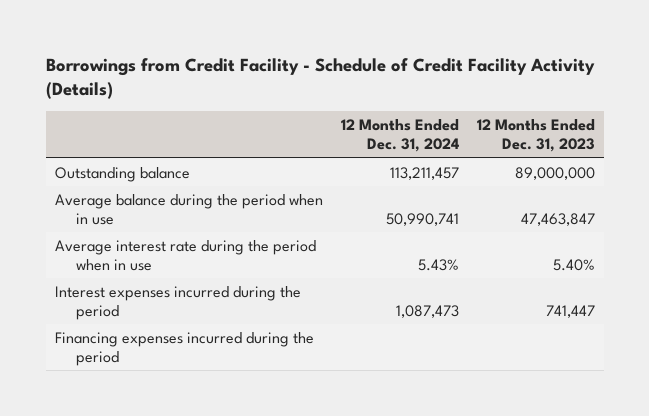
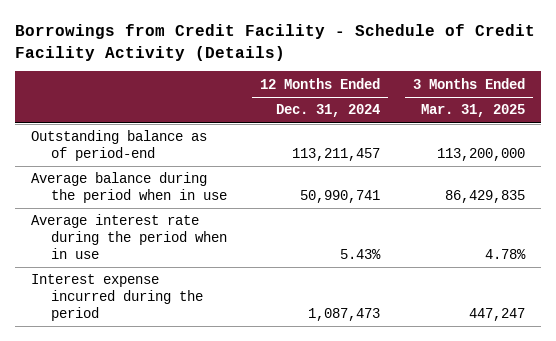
- | 12 Months Ended Dec. 31, 2024 | 12 Months Ended Dec. 31, 2023
+ | 12 Months Ended Dec. 31, 2024 | 3 Months Ended Mar. 31, 2025
- Outstanding balance | 113,211,457 | 89,000,000
+ Outstanding balance as of period-end | 113,211,457 | 113,200,000
- Interest expenses incurred during the period | 1,087,473 | 741,447
- Financing expenses incurred during the period
+ Interest expense incurred during the period | 1,087,473 | 447,247

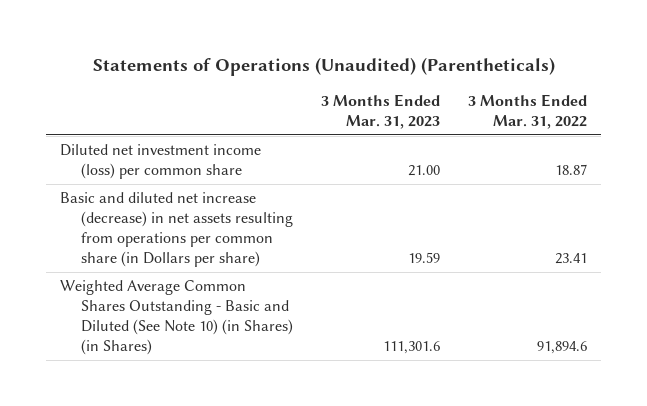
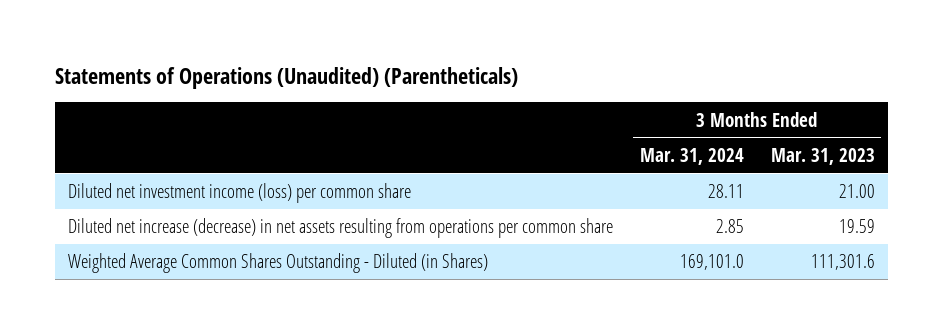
- | 3 Months Ended Mar. 31, 2023 | 3 Months Ended Mar. 31, 2022
+ | 3 Months Ended Mar. 31, 2024 | 3 Months Ended Mar. 31, 2023
- Basic and diluted net increase (decrease) in net assets resulting from operations per common share (in Dollars per share) | 19.59 | 23.41
- Weighted Average Common Shares Outstanding - Basic and Diluted (See Note 10) (in Shares) (in Shares) | 111,301.6 | 91,894.6
+ Diluted net increase (decrease) in net assets resulting from operations per common share | 2.85 | 19.59
+ Weighted Average Common Shares Outstanding - Diluted (in Shares) | 169,101.0 | 111,301.6

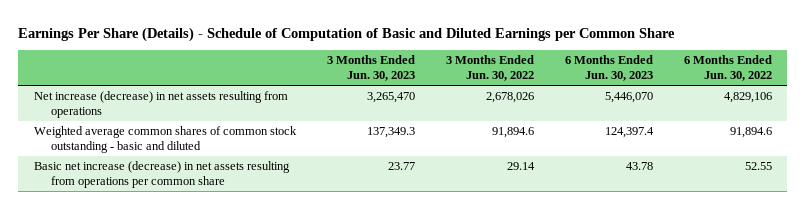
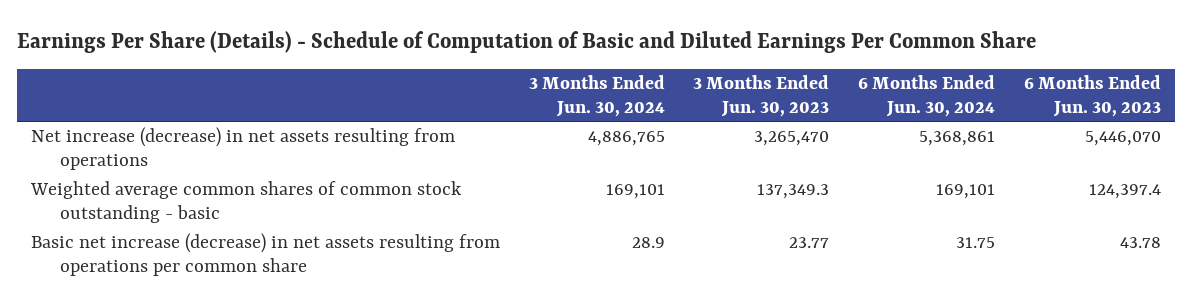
- Earnings Per Share (Details) - Schedule of Computation of Basic and Diluted Earnings per Common Share
+ Earnings Per Share (Details) - Schedule of Computation of Basic and Diluted Earnings Per Common Share
- | 3 Months Ended Jun. 30, 2023 | 3 Months Ended Jun. 30, 2022 | 6 Months Ended Jun. 30, 2023 | 6 Months Ended Jun. 30, 2022
+ | 3 Months Ended Jun. 30, 2024 | 3 Months Ended Jun. 30, 2023 | 6 Months Ended Jun. 30, 2024 | 6 Months Ended Jun. 30, 2023
- Weighted average common shares of common stock outstanding - basic and diluted | 137,349.3 | 91,894.6 | 124,397.4 | 91,894.6
+ Weighted average common shares of common stock outstanding - basic | 169,101 | 137,349.3 | 169,101 | 124,397.4

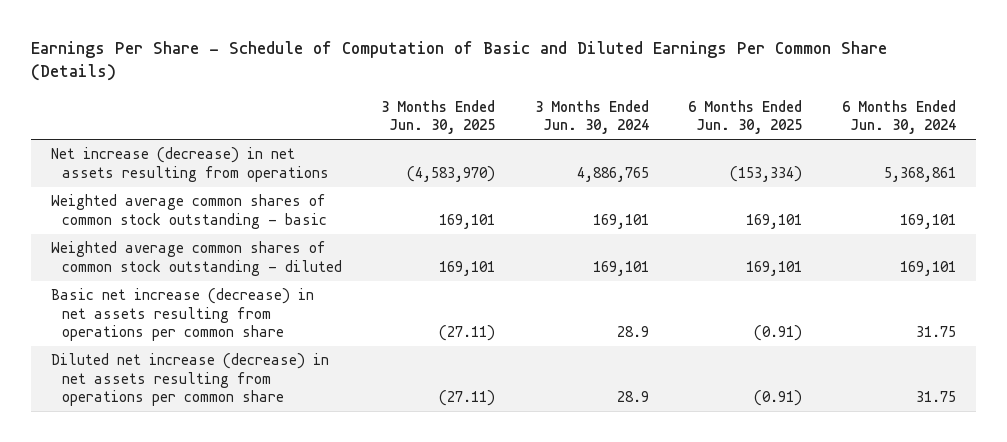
- Earnings Per Share (Details) - Schedule of Computation of Basic and Diluted Earnings Per Common Share
+ Earnings Per Share - Schedule of Computation of Basic and Diluted Earnings Per Common Share (Details)
- | 3 Months Ended Jun. 30, 2024 | 3 Months Ended Jun. 30, 2023 | 6 Months Ended Jun. 30, 2024 | 6 Months Ended Jun. 30, 2023
+ | 3 Months Ended Jun. 30, 2025 | 3 Months Ended Jun. 30, 2024 | 6 Months Ended Jun. 30, 2025 | 6 Months Ended Jun. 30, 2024
+ Weighted average common shares of common stock outstanding - diluted | 169,101 | 169,101 | 169,101 | 169,101
+ Diluted net increase (decrease) in net assets resulting from operations per common share | (27.11) | 28.9 | (0.91) | 31.75

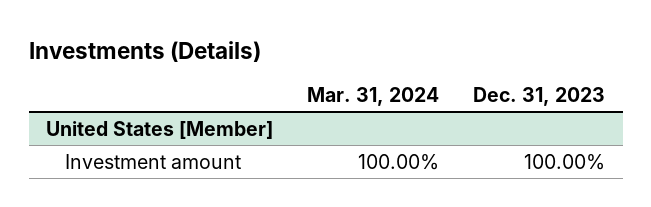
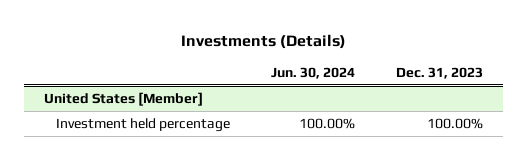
- | Mar. 31, 2024 | Dec. 31, 2023
+ | Jun. 30, 2024 | Dec. 31, 2023
@ United States [Member]
- Investment amount | 100.00% | 100.00%
+ Investment held percentage | 100.00% | 100.00%

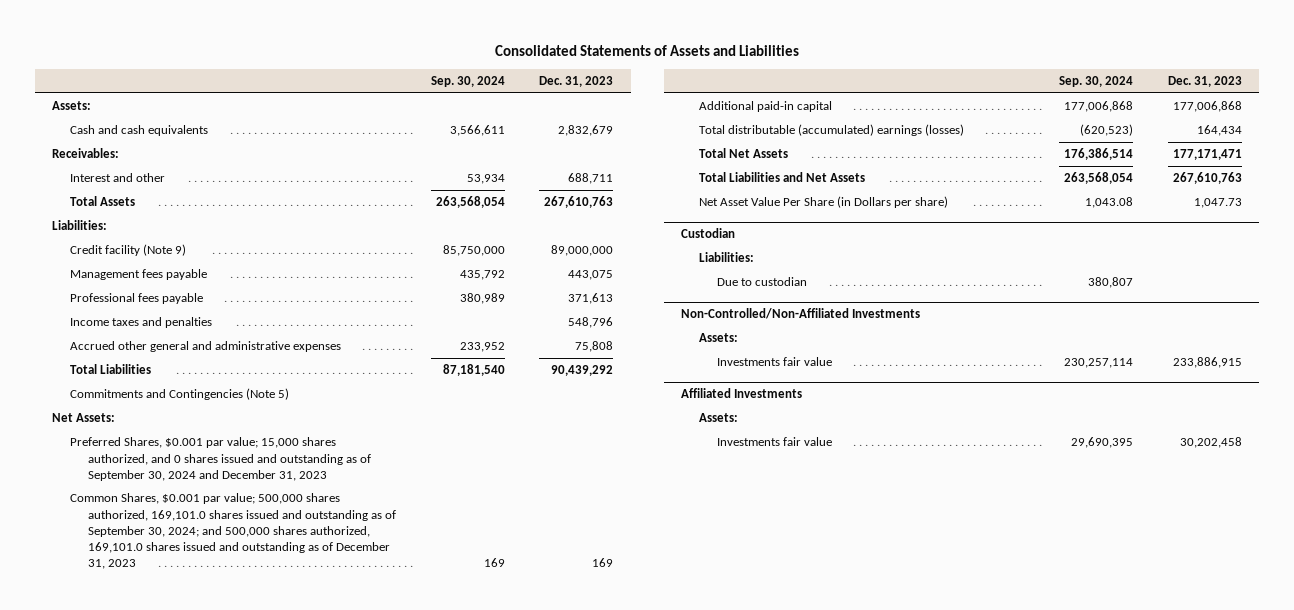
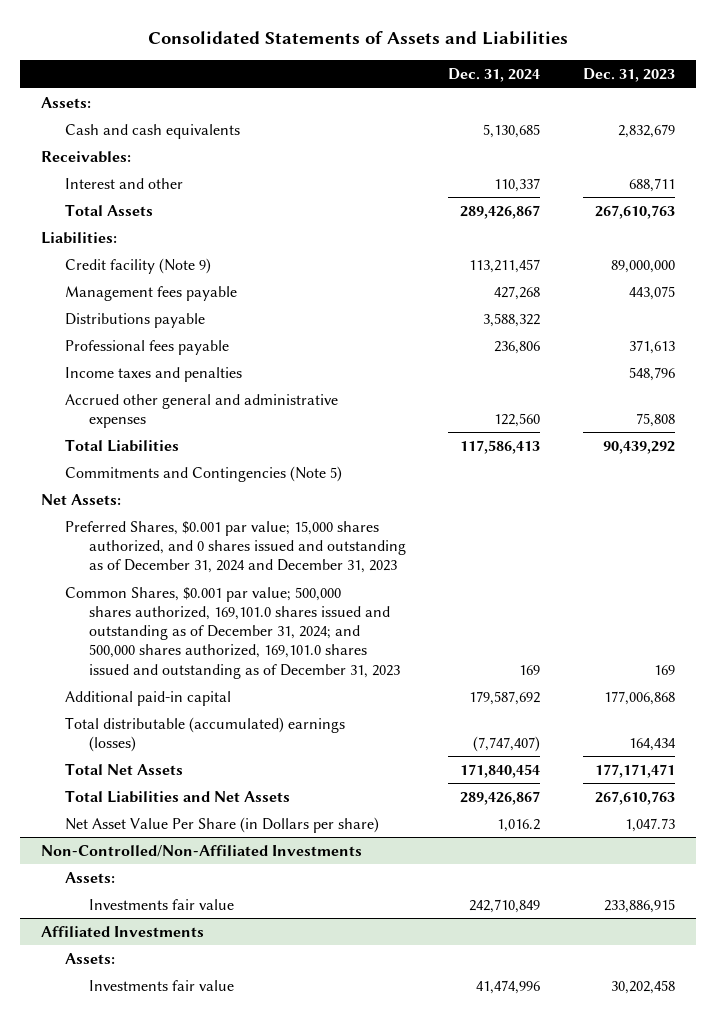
- | Sep. 30, 2024 | Dec. 31, 2023
+ | Dec. 31, 2024 | Dec. 31, 2023
+ Distributions payable | 3,588,322 |
- Preferred Shares, $0.001 par value; 15,000 shares authorized, and 0 shares issued and outstanding as of September 30, 2024 and December 31, 2023
- Common Shares, $0.001 par value; 500,000 shares authorized, 169,101.0 shares issued and outstanding as of September 30, 2024; and 500,000 shares authorized, 169,101.0 shares issued and outstanding as of December 31, 2023 | 169 | 169
+ Preferred Shares, $0.001 par value; 15,000 shares authorized, and 0 shares issued and outstanding as of December 31, 2024 and December 31, 2023
+ Common Shares, $0.001 par value; 500,000 shares authorized, 169,101.0 shares issued and outstanding as of December 31, 2024; and 500,000 shares authorized, 169,101.0 shares issued and outstanding as of December 31, 2023 | 169 | 169
- Custodian
- Liabilities:
- Due to custodian | 380,807 |

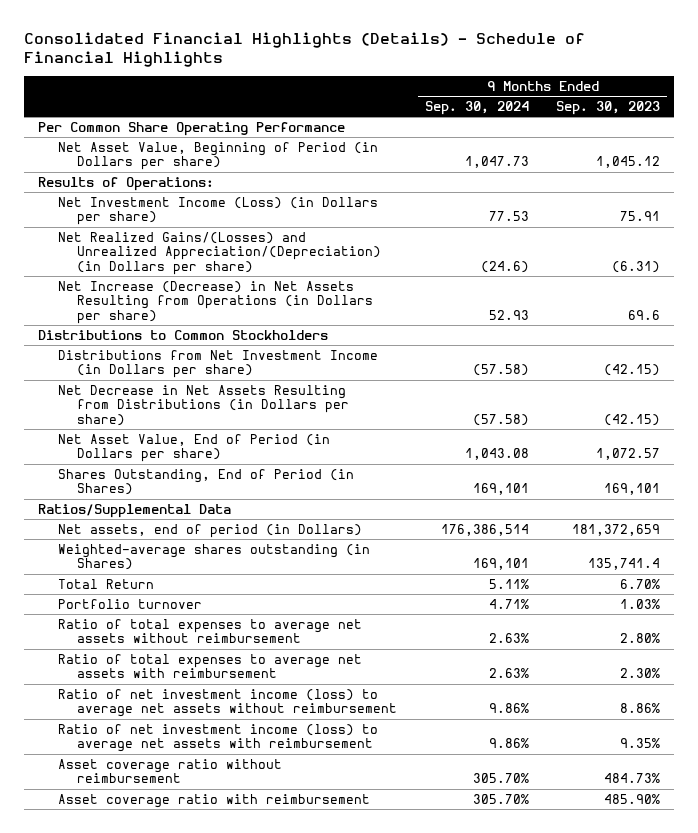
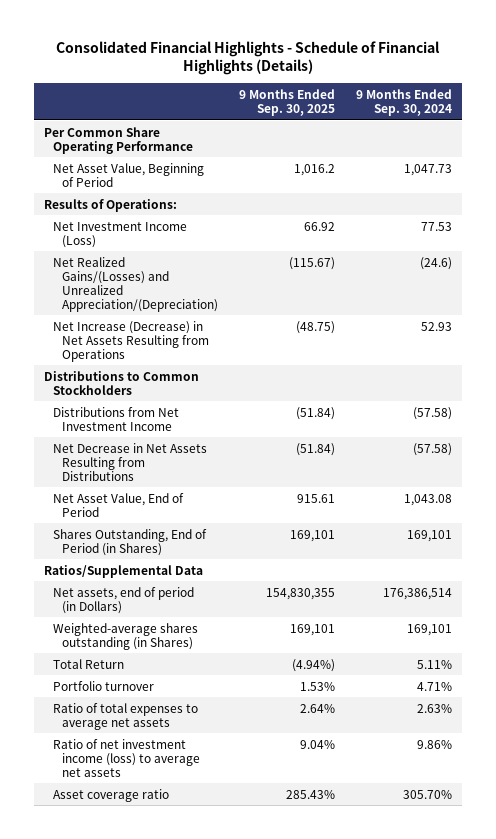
- Consolidated Financial Highlights (Details) - Schedule of Financial Highlights
+ Consolidated Financial Highlights - Schedule of Financial Highlights (Details)
- | 9 Months Ended Sep. 30, 2024 | 9 Months Ended Sep. 30, 2023
+ | 9 Months Ended Sep. 30, 2025 | 9 Months Ended Sep. 30, 2024
- Net Asset Value, Beginning of Period (in Dollars per share) | 1,047.73 | 1,045.12
+ Net Asset Value, Beginning of Period | 1,016.2 | 1,047.73
- Net Investment Income (Loss) (in Dollars per share) | 77.53 | 75.91
- Net Realized Gains/(Losses) and Unrealized Appreciation/(Depreciation) (in Dollars per share) | (24.6) | (6.31)
- Net Increase (Decrease) in Net Assets Resulting from Operations (in Dollars per share) | 52.93 | 69.6
+ Net Investment Income (Loss) | 66.92 | 77.53
+ Net Realized Gains/(Losses) and Unrealized Appreciation/(Depreciation) | (115.67) | (24.6)
+ Net Increase (Decrease) in Net Assets Resulting from Operations | (48.75) | 52.93
- Distributions from Net Investment Income (in Dollars per share) | (57.58) | (42.15)
- Net Decrease in Net Assets Resulting from Distributions (in Dollars per share) | (57.58) | (42.15)
- Net Asset Value, End of Period (in Dollars per share) | 1,043.08 | 1,072.57
+ Distributions from Net Investment Income | (51.84) | (57.58)
+ Net Decrease in Net Assets Resulting from Distributions | (51.84) | (57.58)
+ Net Asset Value, End of Period | 915.61 | 1,043.08
- Ratio of total expenses to average net assets without reimbursement | 2.63% | 2.80%
- Ratio of total expenses to average net assets with reimbursement | 2.63% | 2.30%
- Ratio of net investment income (loss) to average net assets without reimbursement | 9.86% | 8.86%
- Ratio of net investment income (loss) to average net assets with reimbursement | 9.86% | 9.35%
- Asset coverage ratio without reimbursement | 305.70% | 484.73%
- Asset coverage ratio with reimbursement | 305.70% | 485.90%
+ Ratio of total expenses to average net assets | 2.64% | 2.63%
+ Ratio of net investment income (loss) to average net assets | 9.04% | 9.86%
+ Asset coverage ratio | 285.43% | 305.70%

